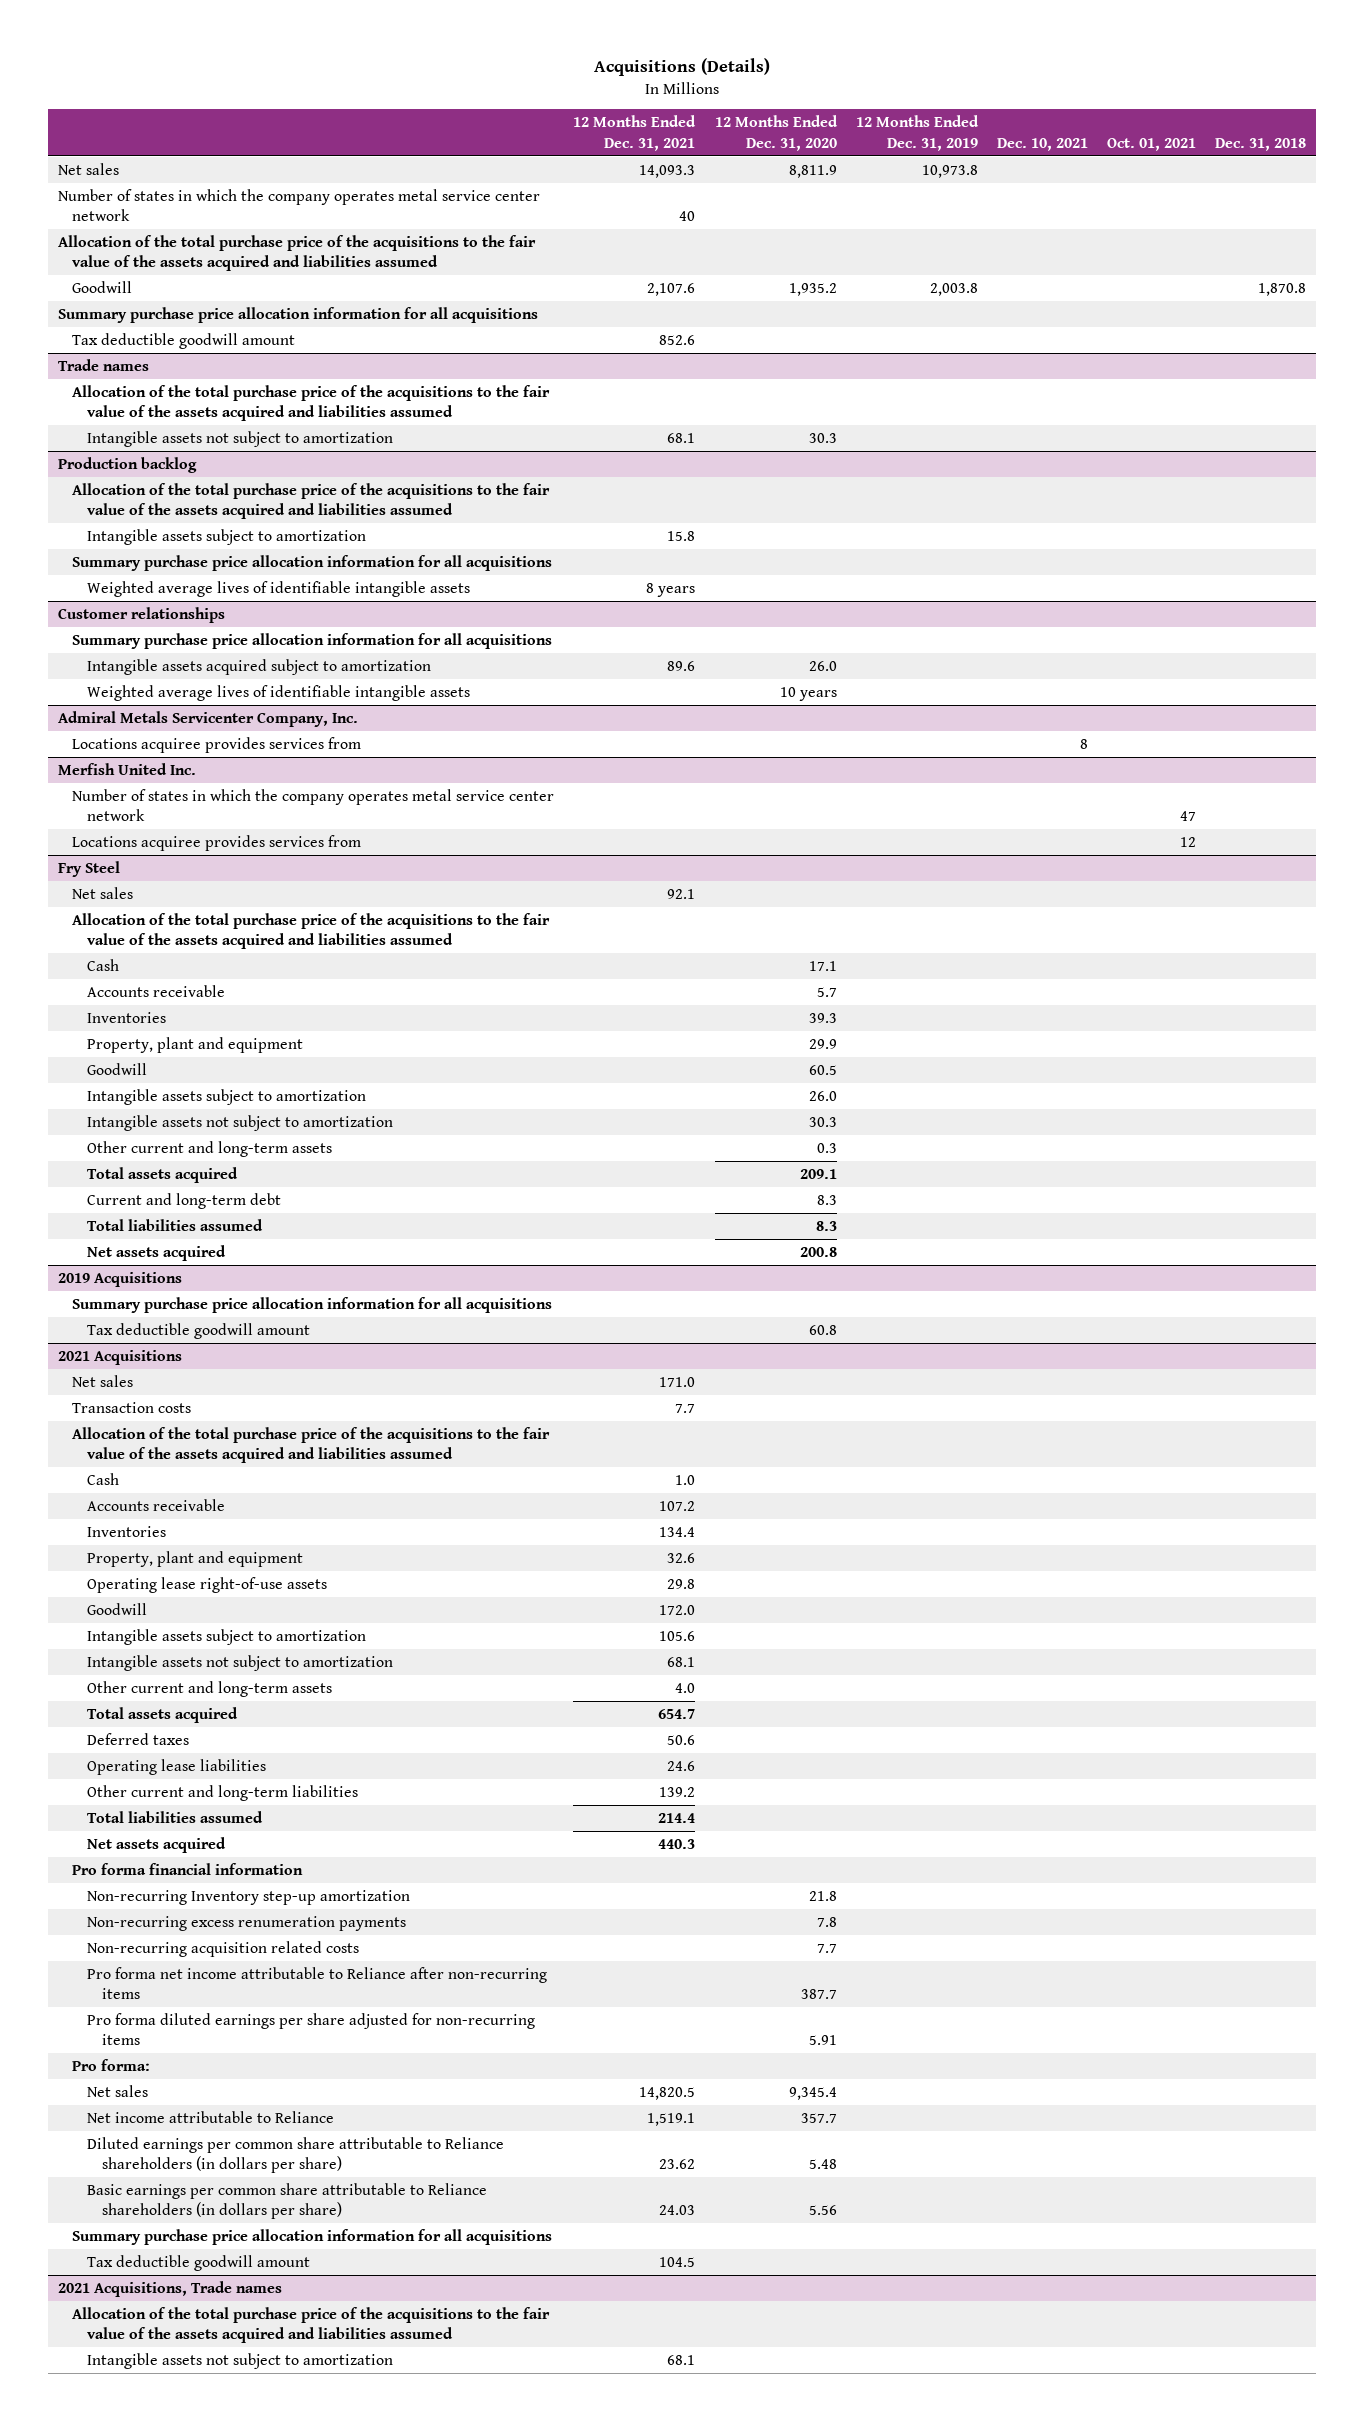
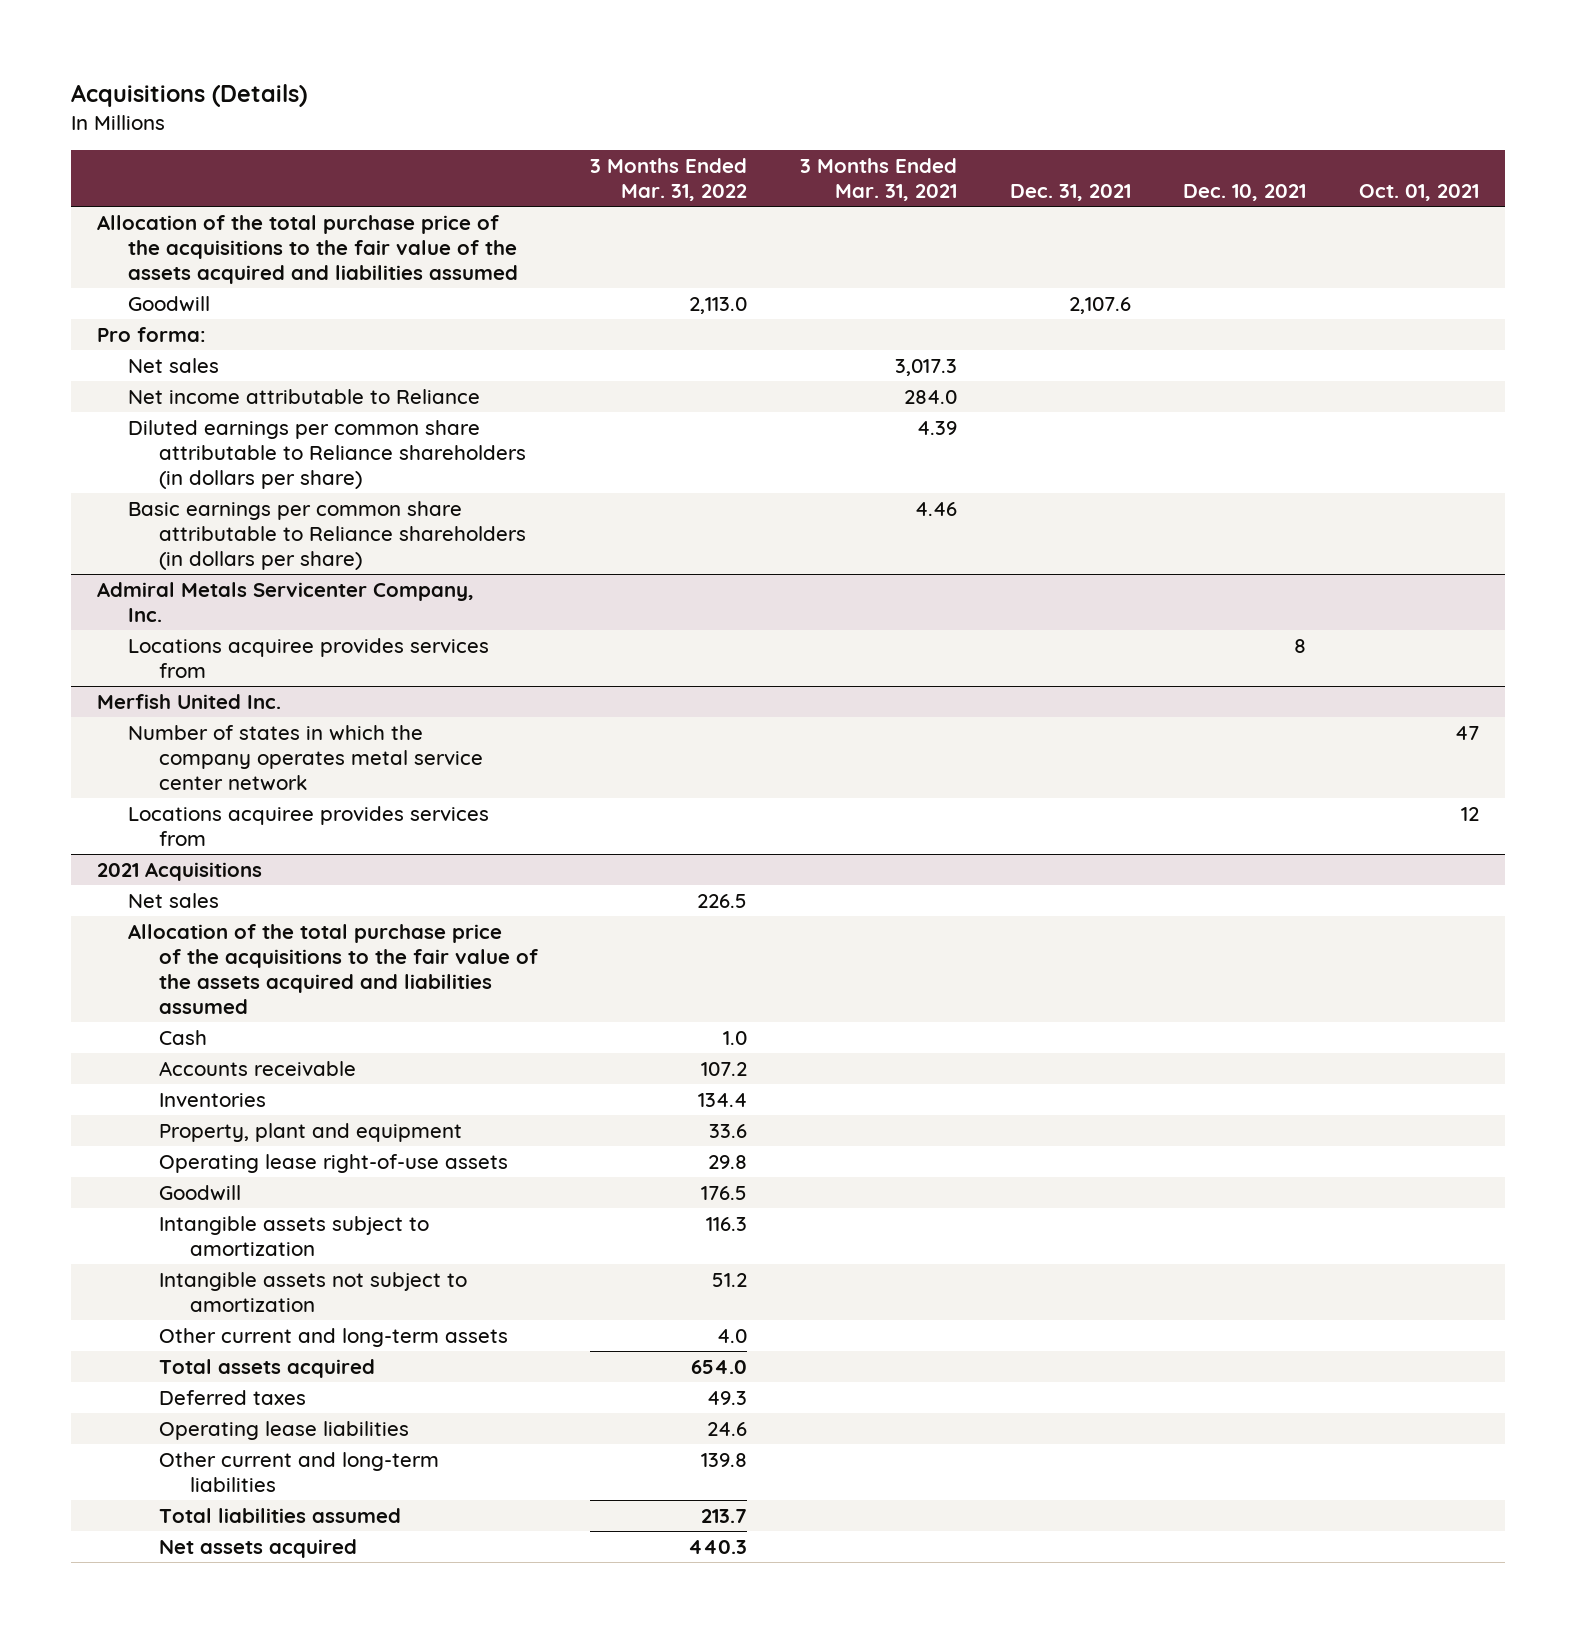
- | 12 Months Ended Dec. 31, 2021 | 12 Months Ended Dec. 31, 2020 | 12 Months Ended Dec. 31, 2019 | Dec. 10, 2021 | Oct. 01, 2021 | Dec. 31, 2018
+ | 3 Months Ended Mar. 31, 2022 | 3 Months Ended Mar. 31, 2021 | Dec. 31, 2021 | Dec. 10, 2021 | Oct. 01, 2021
- Number of states in which the company operates metal service center network | 40 | | | | |
- Summary purchase price allocation information for all acquisitions
- Tax deductible goodwill amount | 852.6 | | | | |
- Trade names
- Allocation of the total purchase price of the acquisitions to the fair value of the assets acquired and liabilities assumed
- Intangible assets not subject to amortization | 68.1 | 30.3 | | | |
- Production backlog
- Allocation of the total purchase price of the acquisitions to the fair value of the assets acquired and liabilities assumed
- Intangible assets subject to amortization | 15.8 | | | | |
- Summary purchase price allocation information for all acquisitions
- Weighted average lives of identifiable intangible assets | 8 years | | | | |
- Customer relationships
- Summary purchase price allocation information for all acquisitions
- Intangible assets acquired subject to amortization | 89.6 | 26.0 | | | |
- Weighted average lives of identifiable intangible assets | | 10 years | | | |
+ Pro forma:
moved down: Net sales | | 3,017.3 | | |
+ Net income attributable to Reliance | | 284.0 | | |
+ Diluted earnings per common share attributable to Reliance shareholders (in dollars per share) | | 4.39 | | |
+ Basic earnings per common share attributable to Reliance shareholders (in dollars per share) | | 4.46 | | |
- Fry Steel
- Net sales | 92.1 | | | | |
- Allocation of the total purchase price of the acquisitions to the fair value of the assets acquired and liabilities assumed
- Cash | | 17.1 | | | |
- Accounts receivable | | 5.7 | | | |
- Inventories | | 39.3 | | | |
- Property, plant and equipment | | 29.9 | | | |
- Goodwill | | 60.5 | | | |
- Intangible assets subject to amortization | | 26.0 | | | |
- Intangible assets not subject to amortization | | 30.3 | | | |
- Other current and long-term assets | | 0.3 | | | |
- Total assets acquired | | 209.1 | | | |
- Current and long-term debt | | 8.3 | | | |
- Total liabilities assumed | | 8.3 | | | |
- Net assets acquired | | 200.8 | | | |
- 2019 Acquisitions
- Summary purchase price allocation information for all acquisitions
- Tax deductible goodwill amount | | 60.8 | | | |
@ 2021 Acquisitions
- Transaction costs | 7.7 | | | | |
- Pro forma financial information
- Non-recurring Inventory step-up amortization | | 21.8 | | | |
- Non-recurring excess renumeration payments | | 7.8 | | | |
- Non-recurring acquisition related costs | | 7.7 | | | |
- Pro forma net income attributable to Reliance after non-recurring items | | 387.7 | | | |
- Pro forma diluted earnings per share adjusted for non-recurring items | | 5.91 | | | |
- Pro forma:
- Net sales | 14,820.5 | 9,345.4 | | | |
- Net income attributable to Reliance | 1,519.1 | 357.7 | | | |
- Diluted earnings per common share attributable to Reliance shareholders (in dollars per share) | 23.62 | 5.48 | | | |
- Basic earnings per common share attributable to Reliance shareholders (in dollars per share) | 24.03 | 5.56 | | | |
- Summary purchase price allocation information for all acquisitions
- Tax deductible goodwill amount | 104.5 | | | | |
- 2021 Acquisitions, Trade names
- Allocation of the total purchase price of the acquisitions to the fair value of the assets acquired and liabilities assumed
- Intangible assets not subject to amortization | 68.1 | | | | |

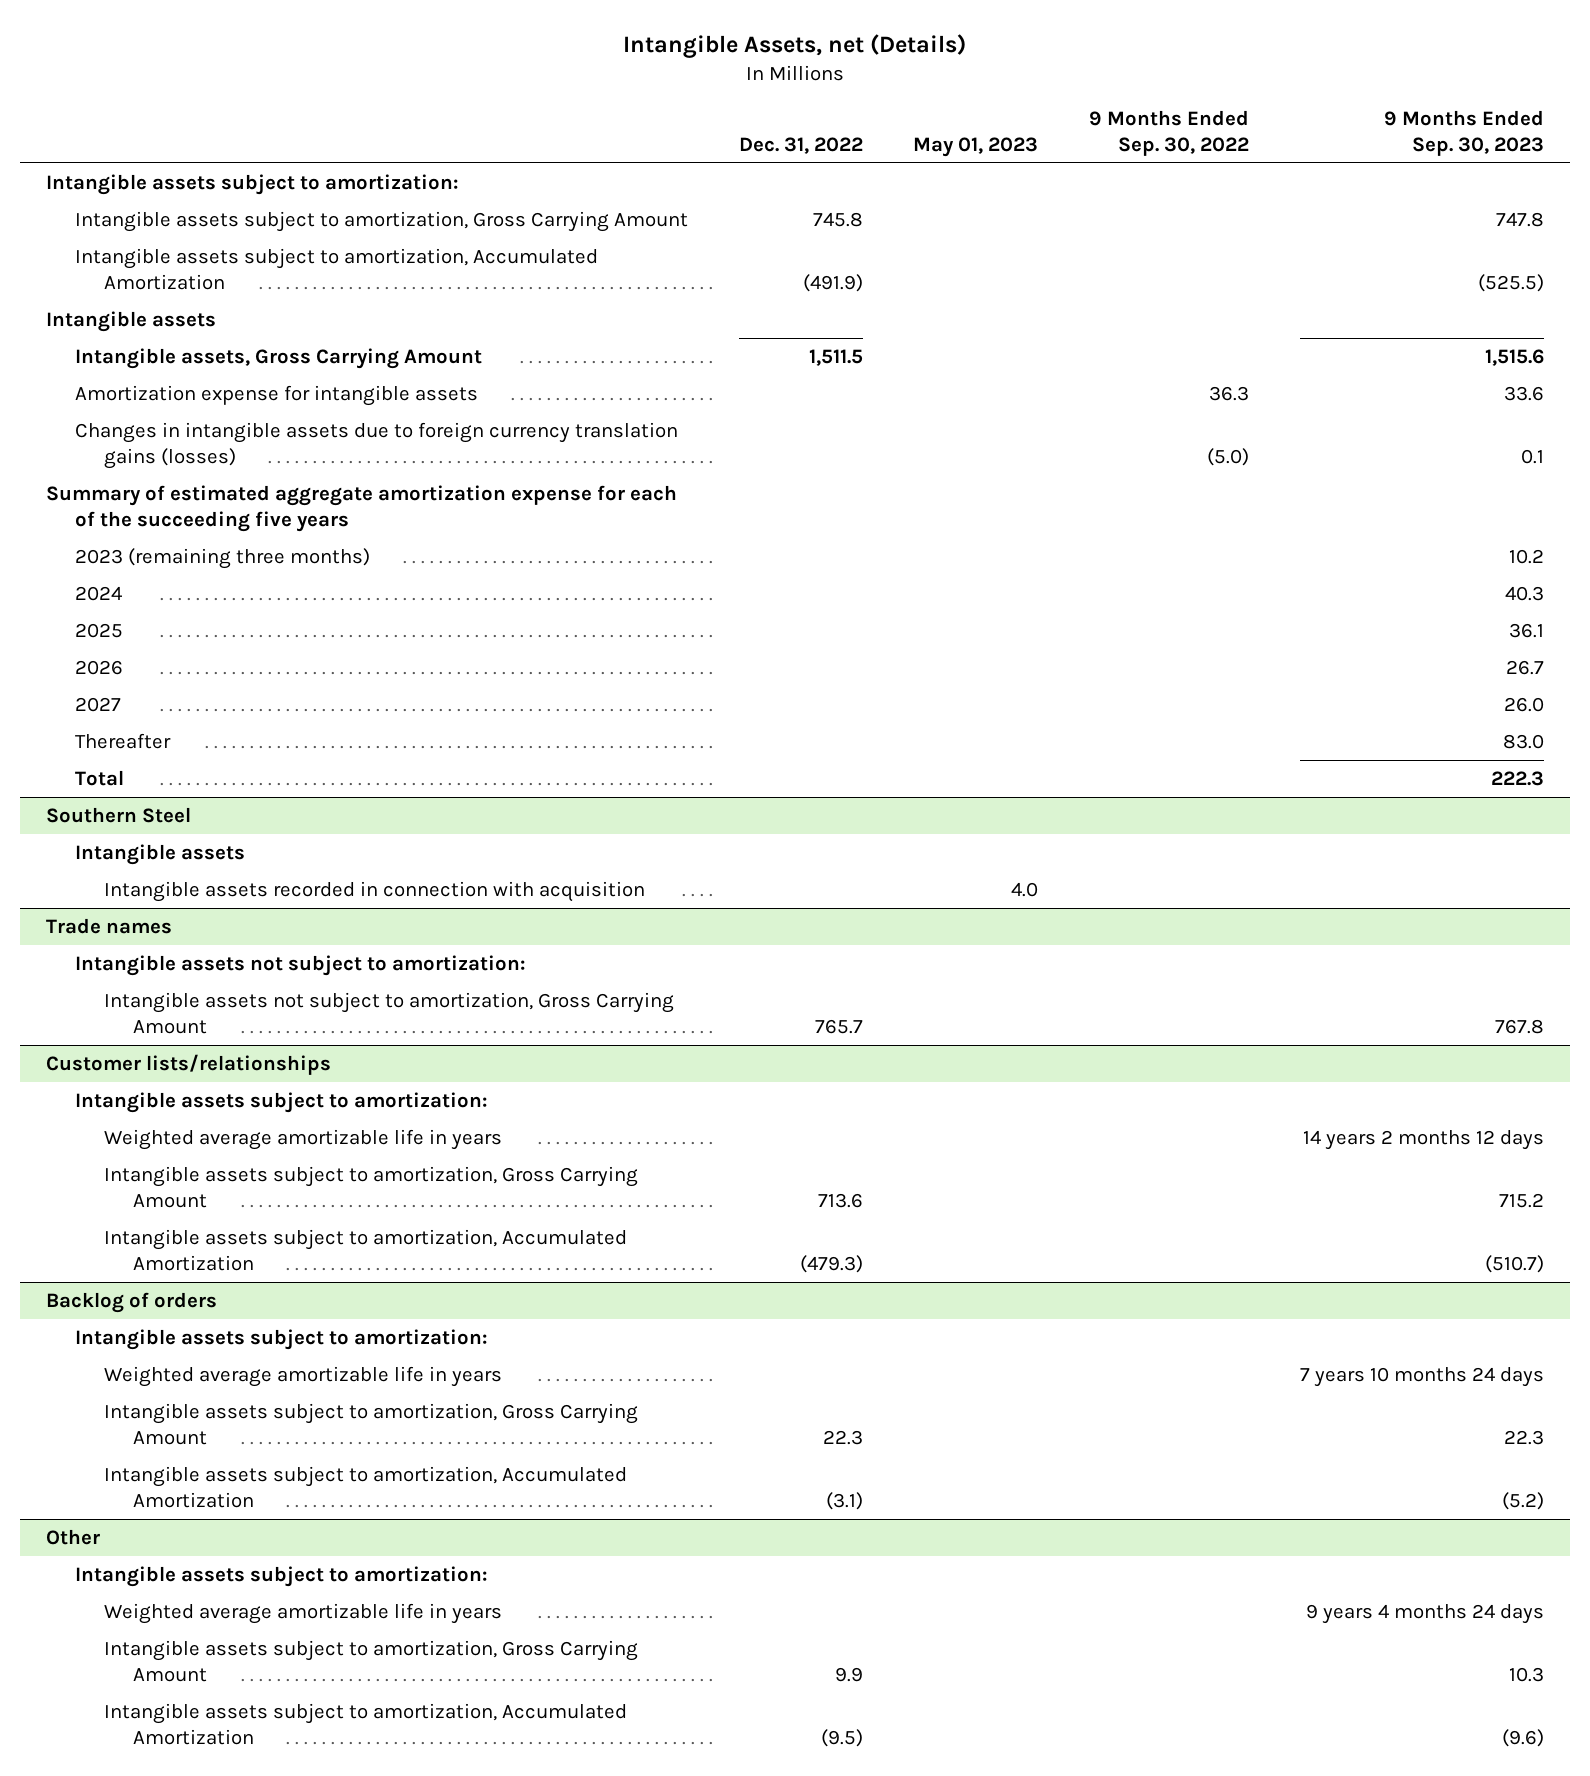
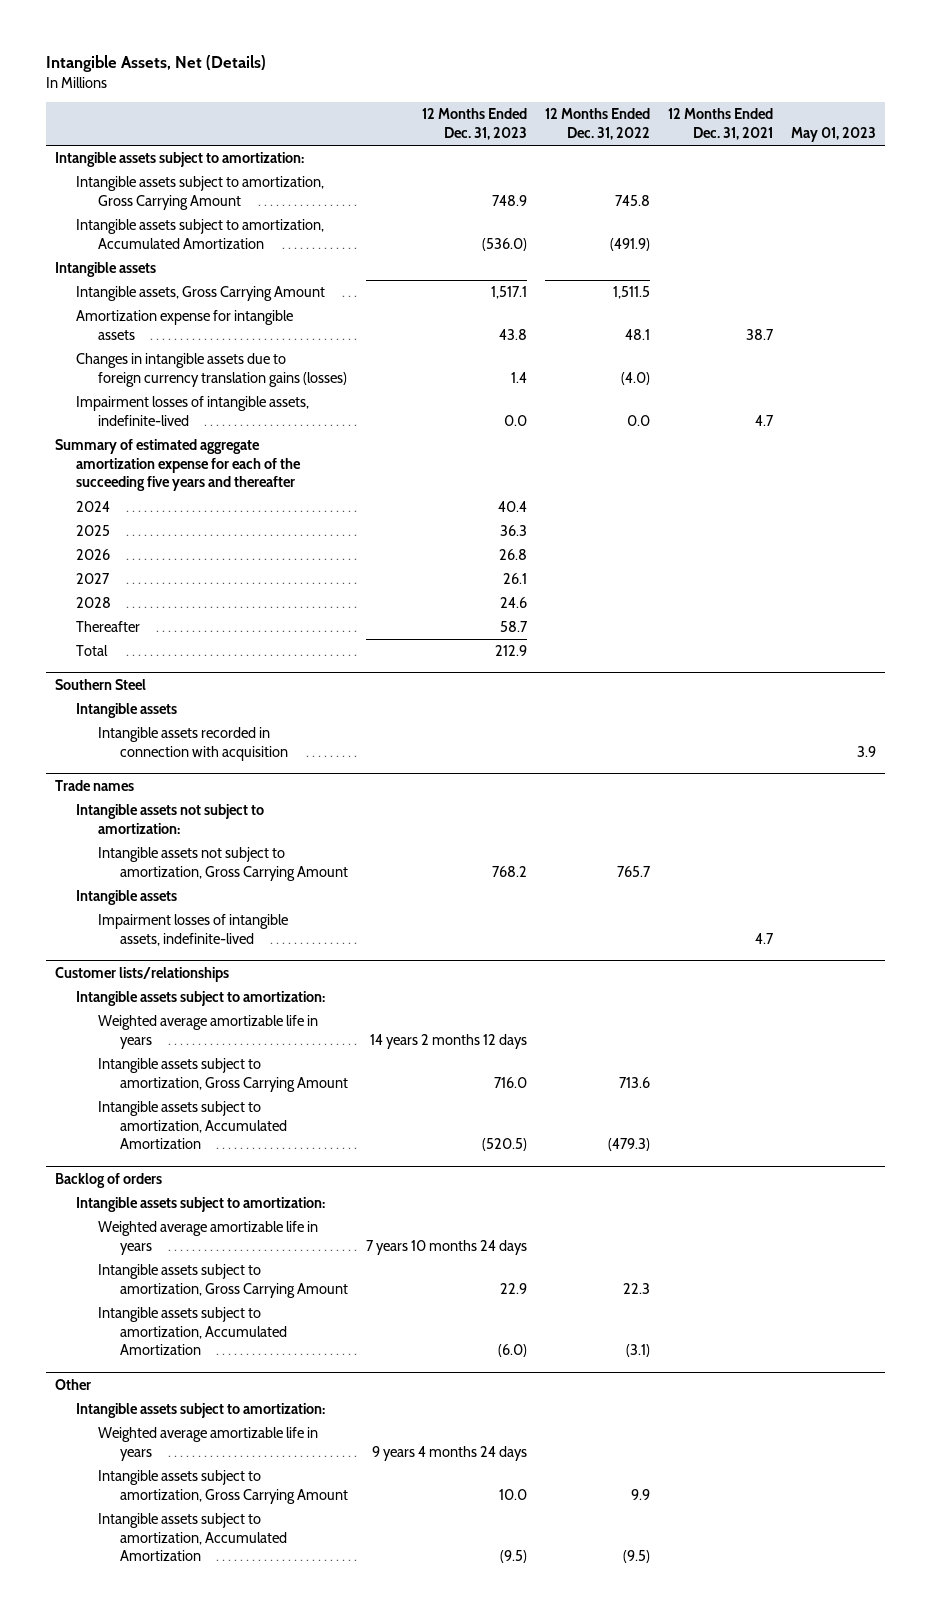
- Intangible Assets, net (Details)
+ Intangible Assets, Net (Details)
- | Dec. 31, 2022 | May 01, 2023 | 9 Months Ended Sep. 30, 2022 | 9 Months Ended Sep. 30, 2023
+ | 12 Months Ended Dec. 31, 2023 | 12 Months Ended Dec. 31, 2022 | 12 Months Ended Dec. 31, 2021 | May 01, 2023
- Summary of estimated aggregate amortization expense for each of the succeeding five years
- 2023 (remaining three months) | | | | 10.2
+ Impairment losses of intangible assets, indefinite-lived | 0.0 | 0.0 | 4.7 |
+ Summary of estimated aggregate amortization expense for each of the succeeding five years and thereafter
+ 2028 | 24.6 | | |
@ Southern Steel
- Intangible assets recorded in connection with acquisition | | 4.0 | |
+ Intangible assets recorded in connection with acquisition | | | | 3.9
@ Trade names
+ Intangible assets
+ Impairment losses of intangible assets, indefinite-lived | | | 4.7 |

